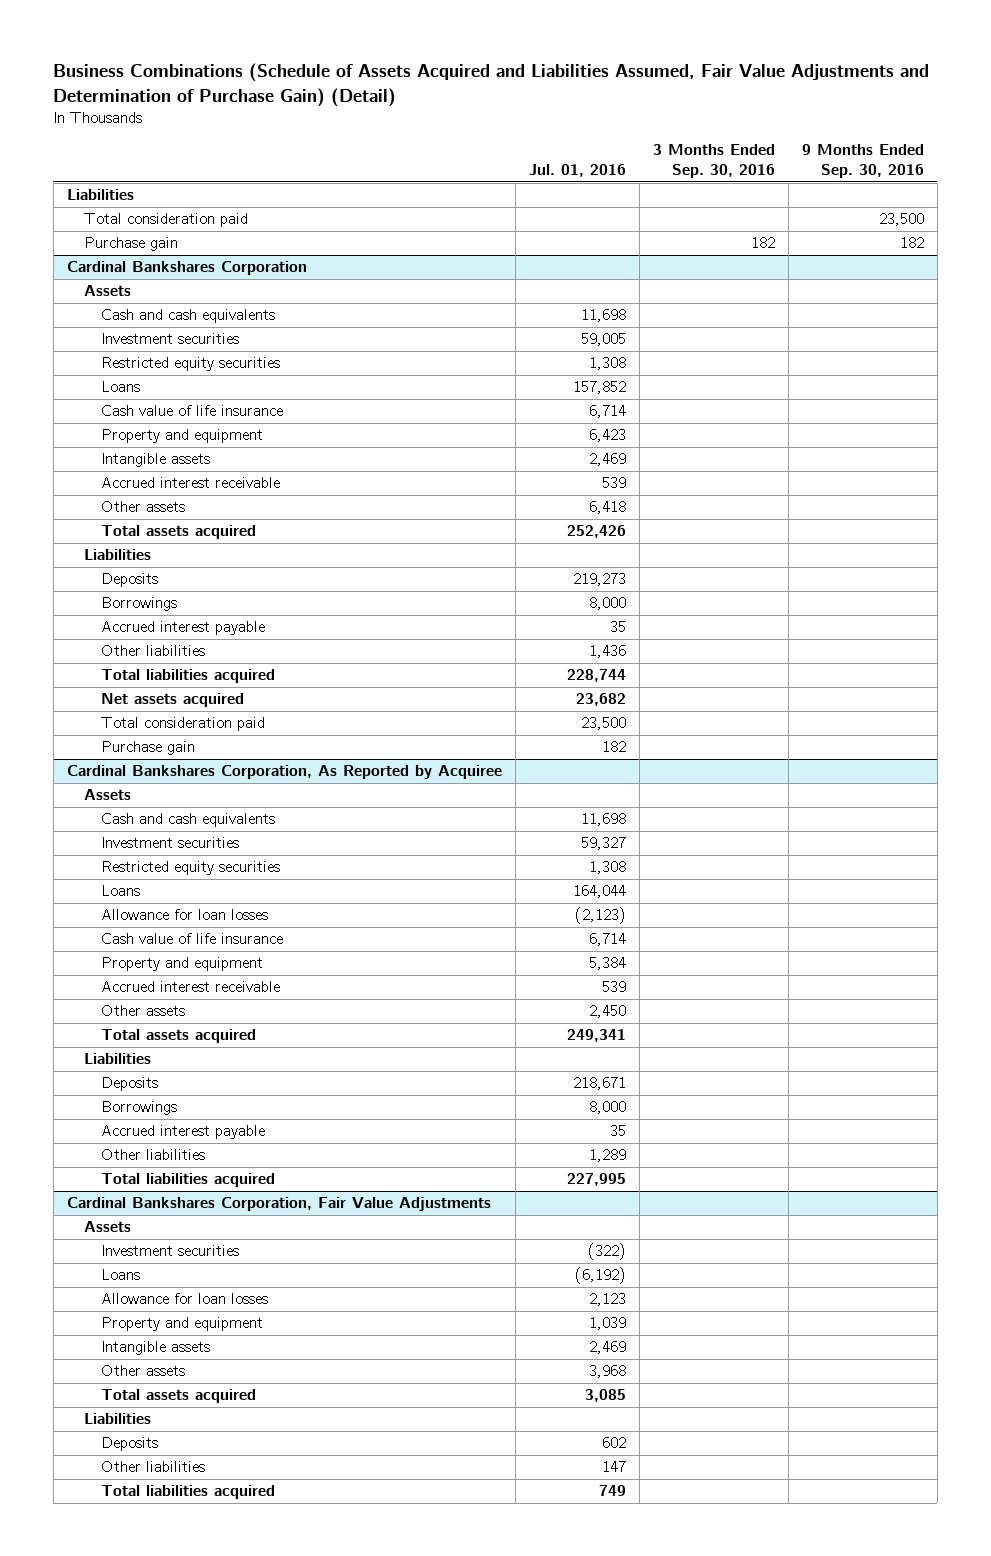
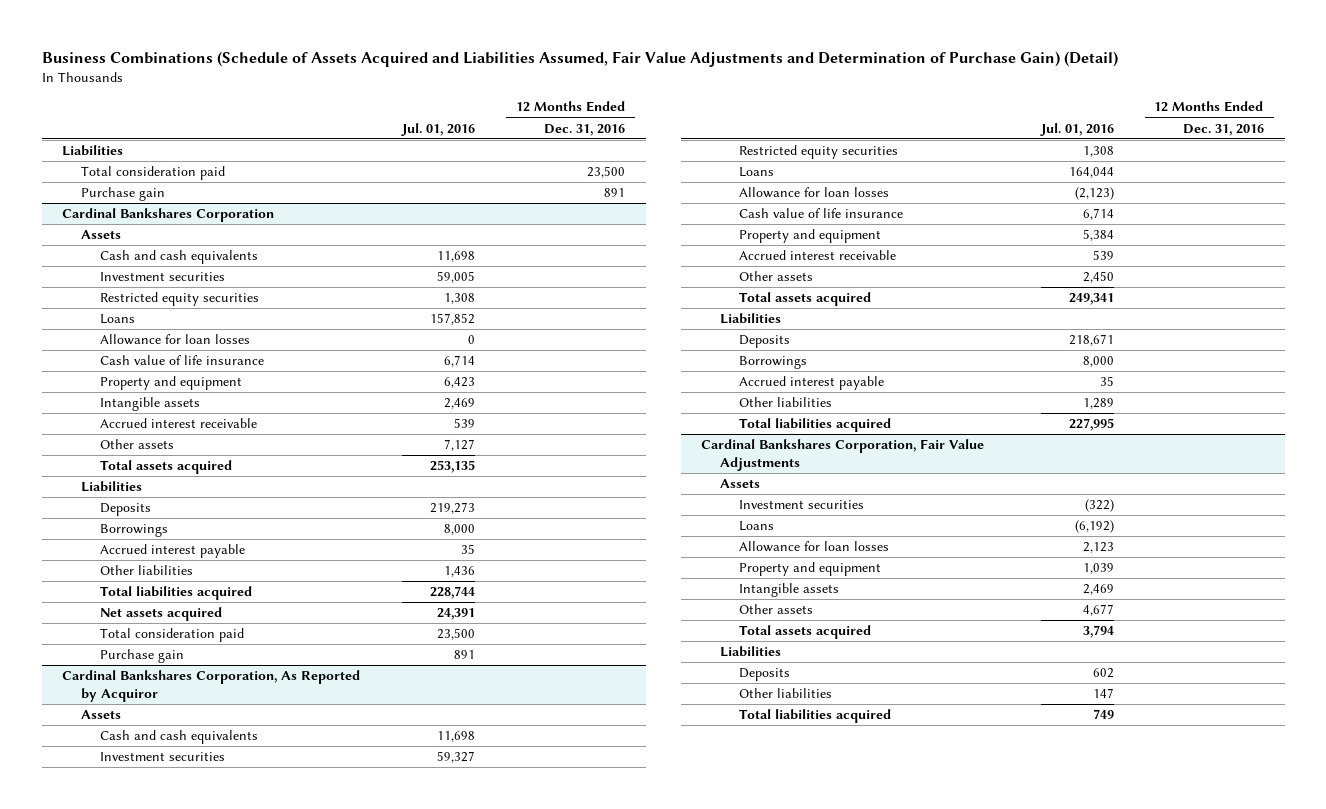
- | Jul. 01, 2016 | 3 Months Ended Sep. 30, 2016 | 9 Months Ended Sep. 30, 2016
+ | Jul. 01, 2016 | 12 Months Ended Dec. 31, 2016
@ Cardinal Bankshares Corporation
+ Allowance for loan losses | 0 |
- Other assets | 6,418 | |
- Total assets acquired | 252,426 | |
+ Other assets | 7,127 |
+ Total assets acquired | 253,135 |
- Net assets acquired | 23,682 | |
+ Net assets acquired | 24,391 |
- Purchase gain | 182 | |
- Cardinal Bankshares Corporation, As Reported by Acquiree
@ Cardinal Bankshares Corporation
+ Purchase gain | 891 |
+ Cardinal Bankshares Corporation, As Reported by Acquiror
@ Cardinal Bankshares Corporation, Fair Value Adjustments
- Other assets | 3,968 | |
- Total assets acquired | 3,085 | |
+ Other assets | 4,677 |
+ Total assets acquired | 3,794 |

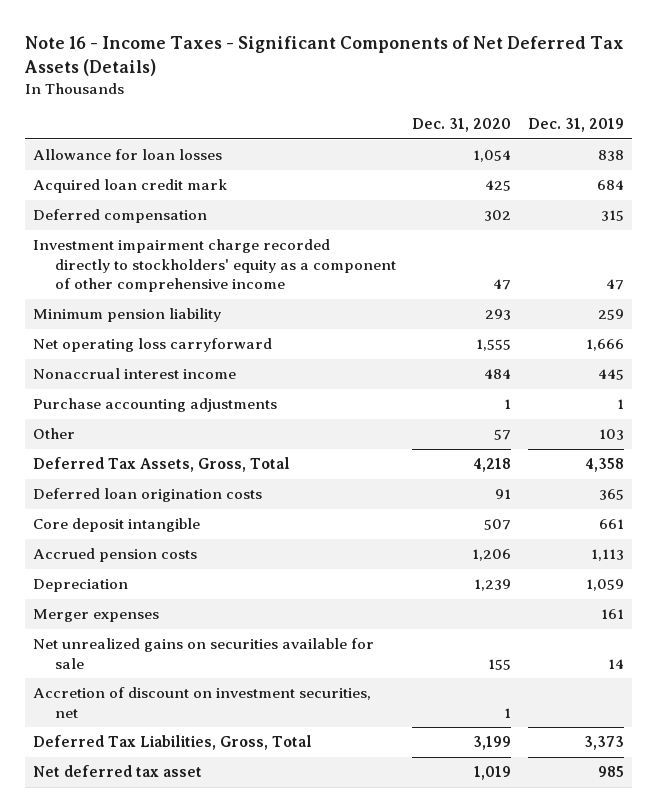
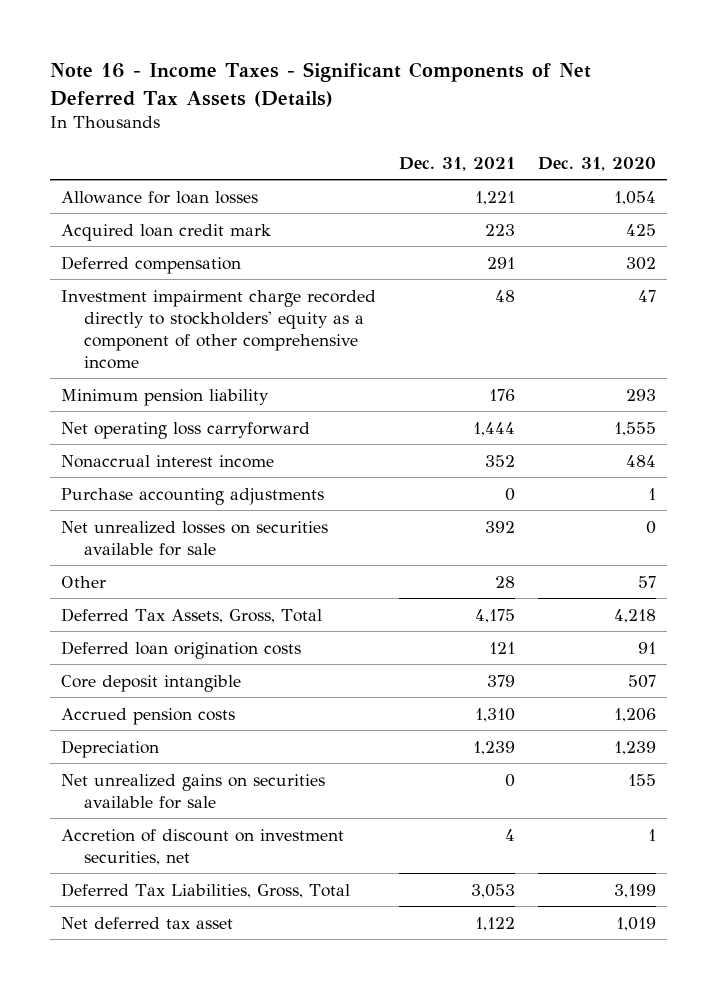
- | Dec. 31, 2020 | Dec. 31, 2019
+ | Dec. 31, 2021 | Dec. 31, 2020
+ Net unrealized losses on securities available for sale | 392 | 0
- Merger expenses | | 161

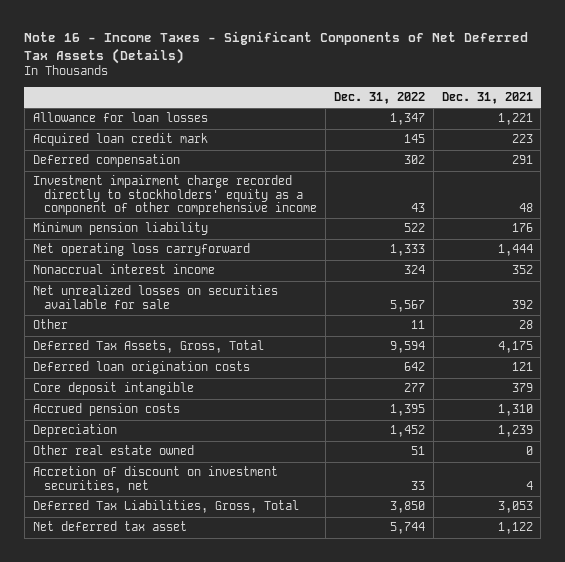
- | Dec. 31, 2021 | Dec. 31, 2020
+ | Dec. 31, 2022 | Dec. 31, 2021
- Purchase accounting adjustments | 0 | 1
- Net unrealized gains on securities available for sale | 0 | 155
+ Other real estate owned | 51 | 0

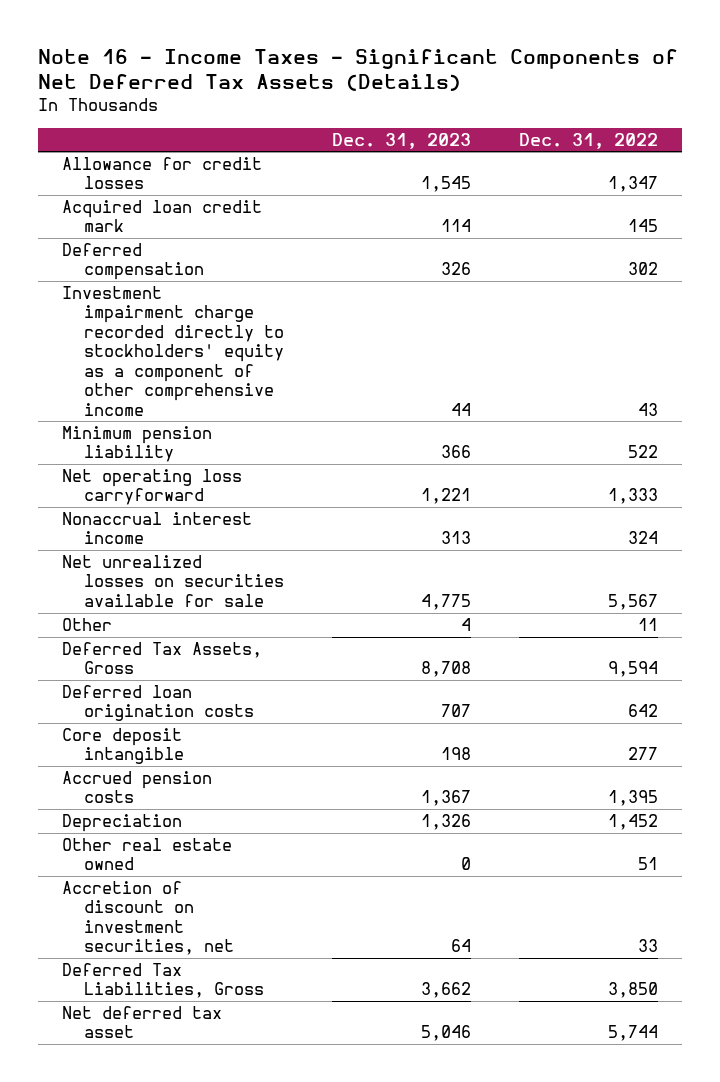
- | Dec. 31, 2022 | Dec. 31, 2021
+ | Dec. 31, 2023 | Dec. 31, 2022
- Allowance for loan losses | 1,347 | 1,221
+ Allowance for credit losses | 1,545 | 1,347
- Deferred Tax Assets, Gross, Total | 9,594 | 4,175
+ Deferred Tax Assets, Gross | 8,708 | 9,594
- Deferred Tax Liabilities, Gross, Total | 3,850 | 3,053
+ Deferred Tax Liabilities, Gross | 3,662 | 3,850

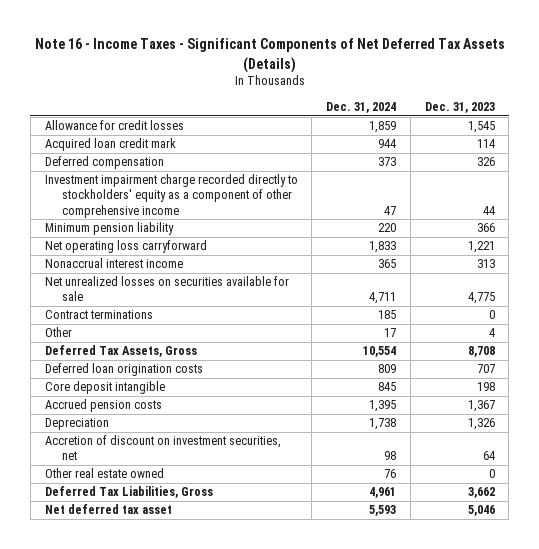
- | Dec. 31, 2023 | Dec. 31, 2022
+ | Dec. 31, 2024 | Dec. 31, 2023
+ Contract terminations | 185 | 0
moved down: Other real estate owned | 76 | 0

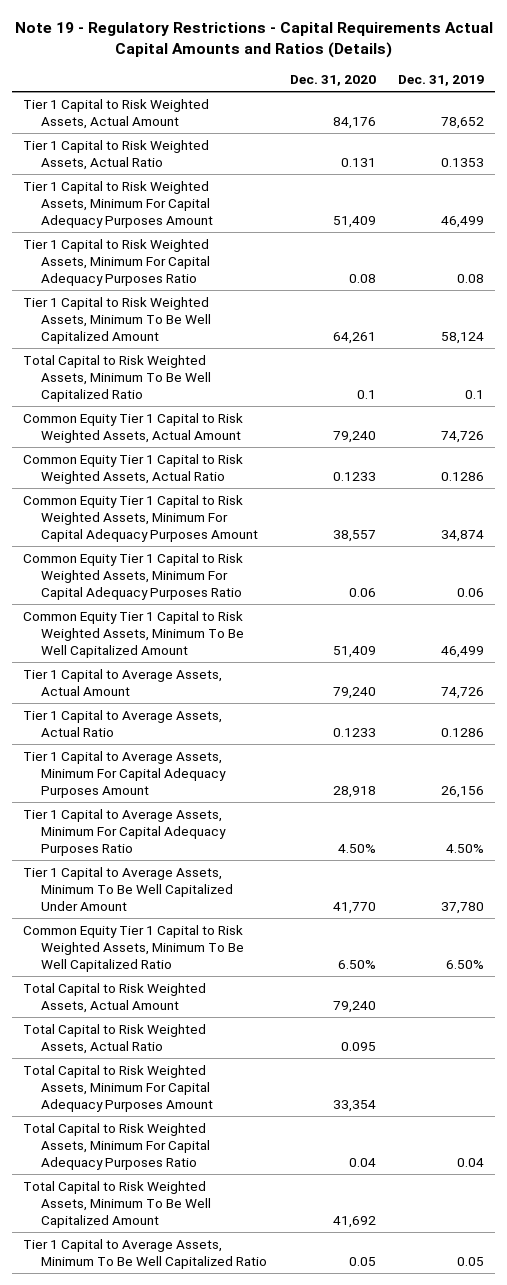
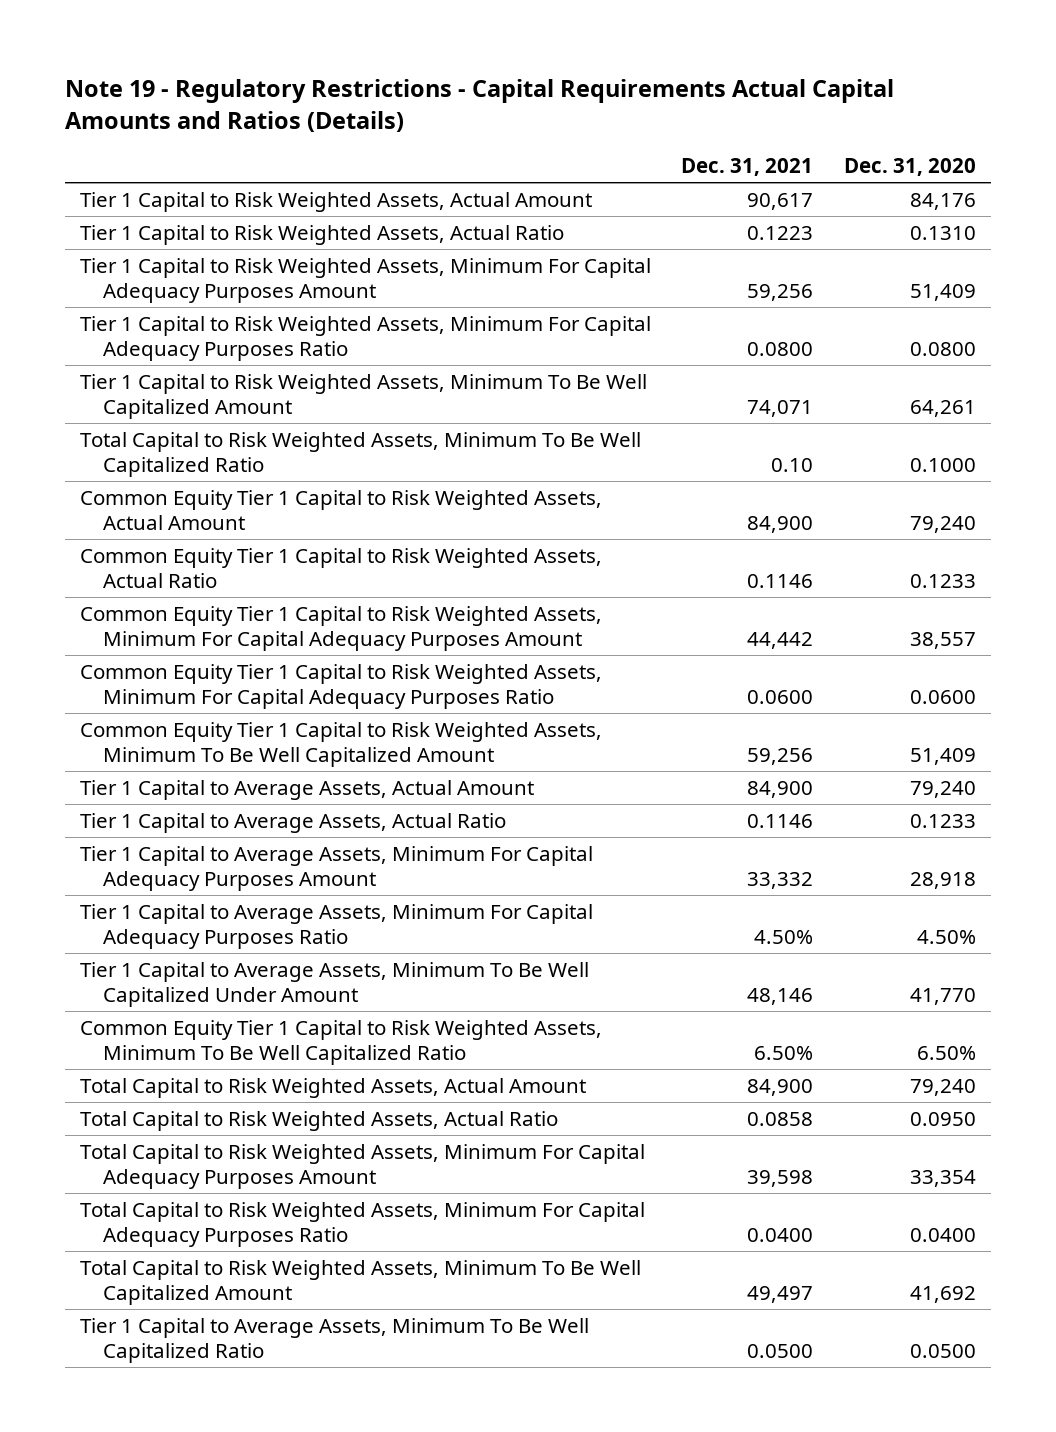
- | Dec. 31, 2020 | Dec. 31, 2019
+ | Dec. 31, 2021 | Dec. 31, 2020
- Tier 1 Capital to Risk Weighted Assets, Actual Ratio | 0.131 | 0.1353
+ Tier 1 Capital to Risk Weighted Assets, Actual Ratio | 0.1223 | 0.1310
- Tier 1 Capital to Risk Weighted Assets, Minimum For Capital Adequacy Purposes Ratio | 0.08 | 0.08
+ Tier 1 Capital to Risk Weighted Assets, Minimum For Capital Adequacy Purposes Ratio | 0.0800 | 0.0800
- Total Capital to Risk Weighted Assets, Minimum To Be Well Capitalized Ratio | 0.1 | 0.1
+ Total Capital to Risk Weighted Assets, Minimum To Be Well Capitalized Ratio | 0.10 | 0.1000
- Common Equity Tier 1 Capital to Risk Weighted Assets, Minimum For Capital Adequacy Purposes Ratio | 0.06 | 0.06
+ Common Equity Tier 1 Capital to Risk Weighted Assets, Minimum For Capital Adequacy Purposes Ratio | 0.0600 | 0.0600
- Total Capital to Risk Weighted Assets, Actual Ratio | 0.095 |
+ Total Capital to Risk Weighted Assets, Actual Ratio | 0.0858 | 0.0950
- Total Capital to Risk Weighted Assets, Minimum For Capital Adequacy Purposes Ratio | 0.04 | 0.04
+ Total Capital to Risk Weighted Assets, Minimum For Capital Adequacy Purposes Ratio | 0.0400 | 0.0400
- Tier 1 Capital to Average Assets, Minimum To Be Well Capitalized Ratio | 0.05 | 0.05
+ Tier 1 Capital to Average Assets, Minimum To Be Well Capitalized Ratio | 0.0500 | 0.0500

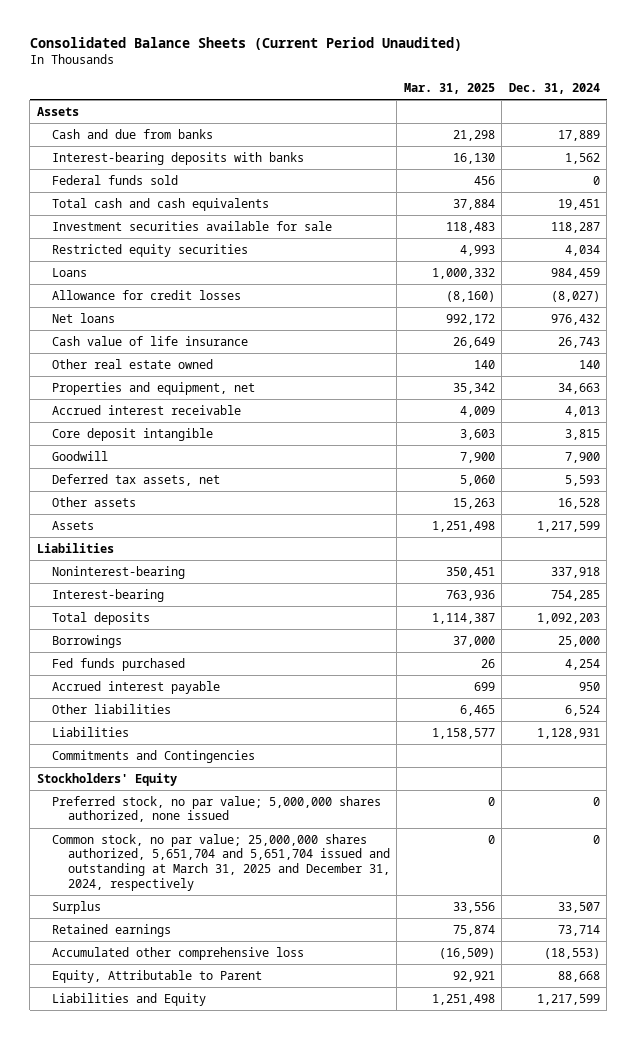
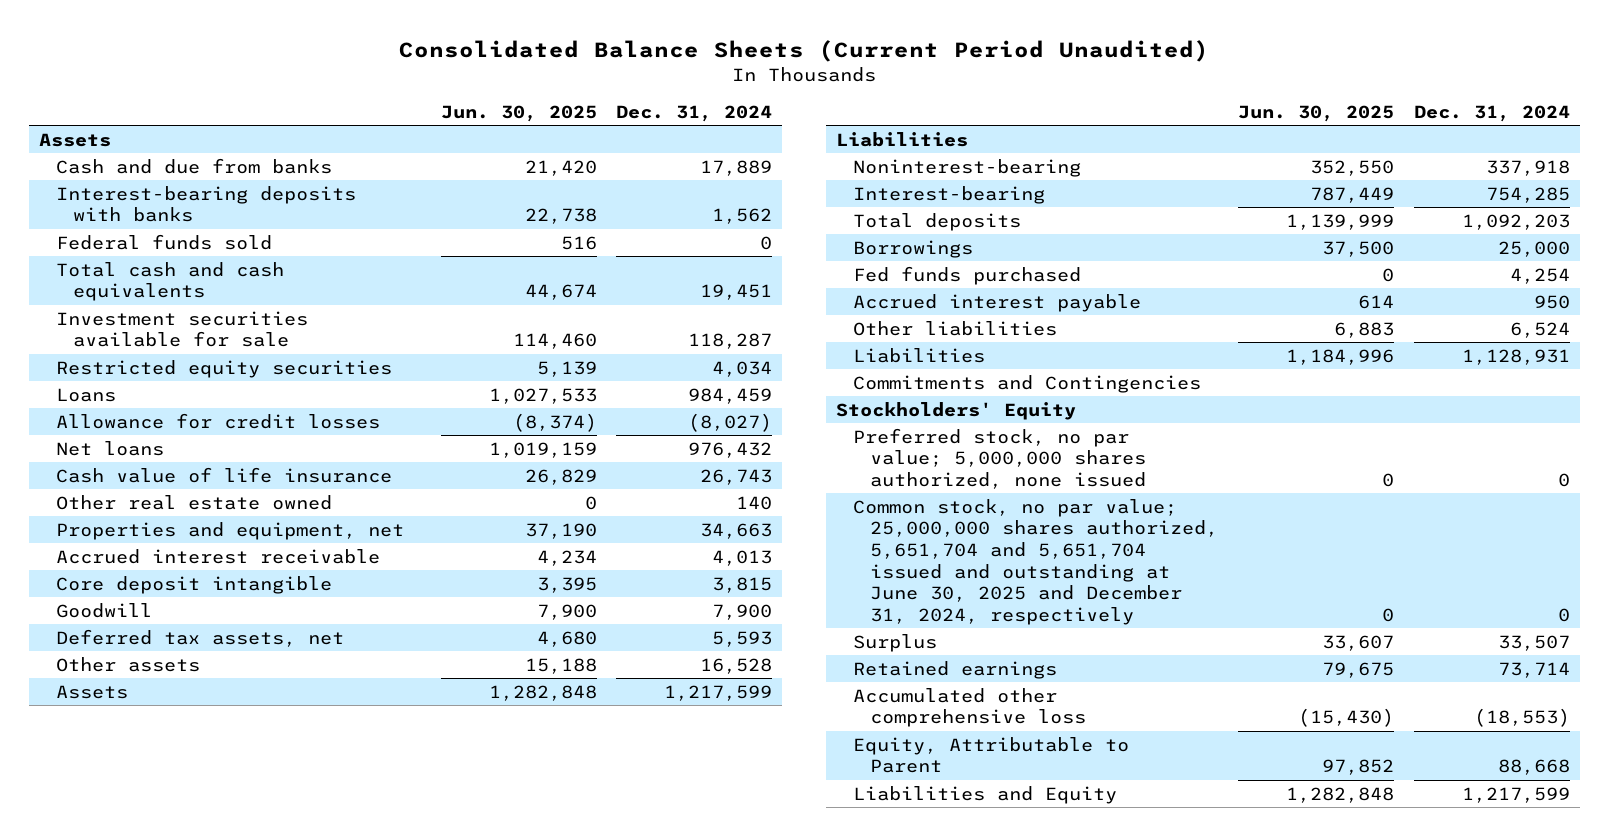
- | Mar. 31, 2025 | Dec. 31, 2024
+ | Jun. 30, 2025 | Dec. 31, 2024
- Common stock, no par value; 25,000,000 shares authorized, 5,651,704 and 5,651,704 issued and outstanding at March 31, 2025 and December 31, 2024, respectively | 0 | 0
+ Common stock, no par value; 25,000,000 shares authorized, 5,651,704 and 5,651,704 issued and outstanding at June 30, 2025 and December 31, 2024, respectively | 0 | 0

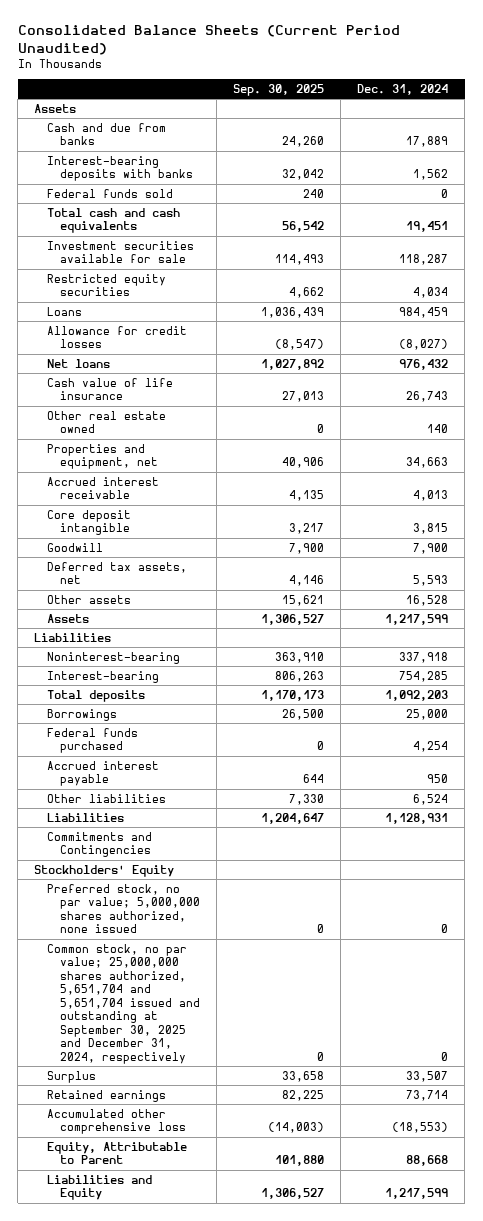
- | Jun. 30, 2025 | Dec. 31, 2024
+ | Sep. 30, 2025 | Dec. 31, 2024
- Fed funds purchased | 0 | 4,254
+ Federal funds purchased | 0 | 4,254
- Common stock, no par value; 25,000,000 shares authorized, 5,651,704 and 5,651,704 issued and outstanding at June 30, 2025 and December 31, 2024, respectively | 0 | 0
+ Common stock, no par value; 25,000,000 shares authorized, 5,651,704 and 5,651,704 issued and outstanding at September 30, 2025 and December 31, 2024, respectively | 0 | 0

